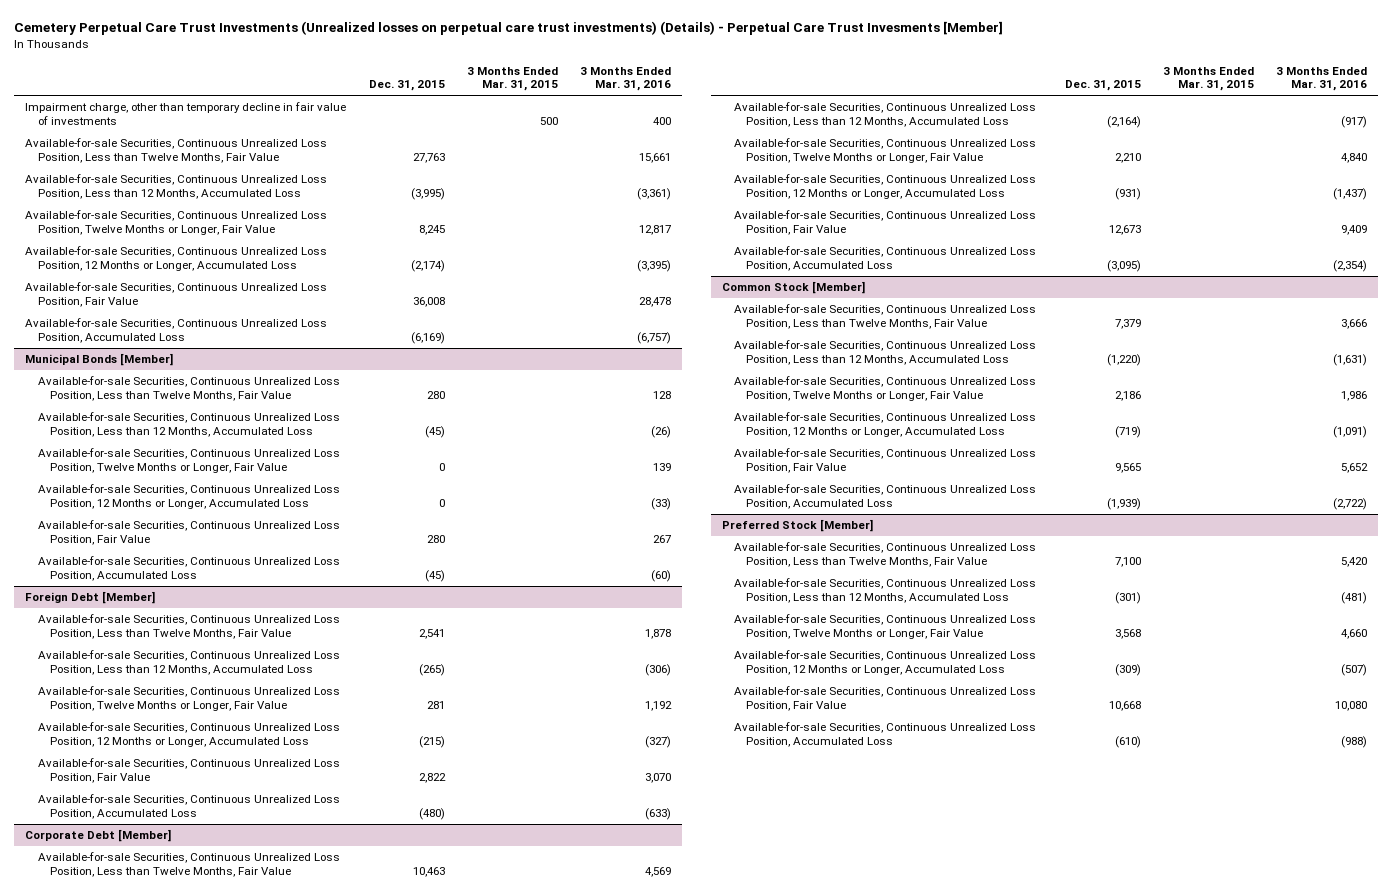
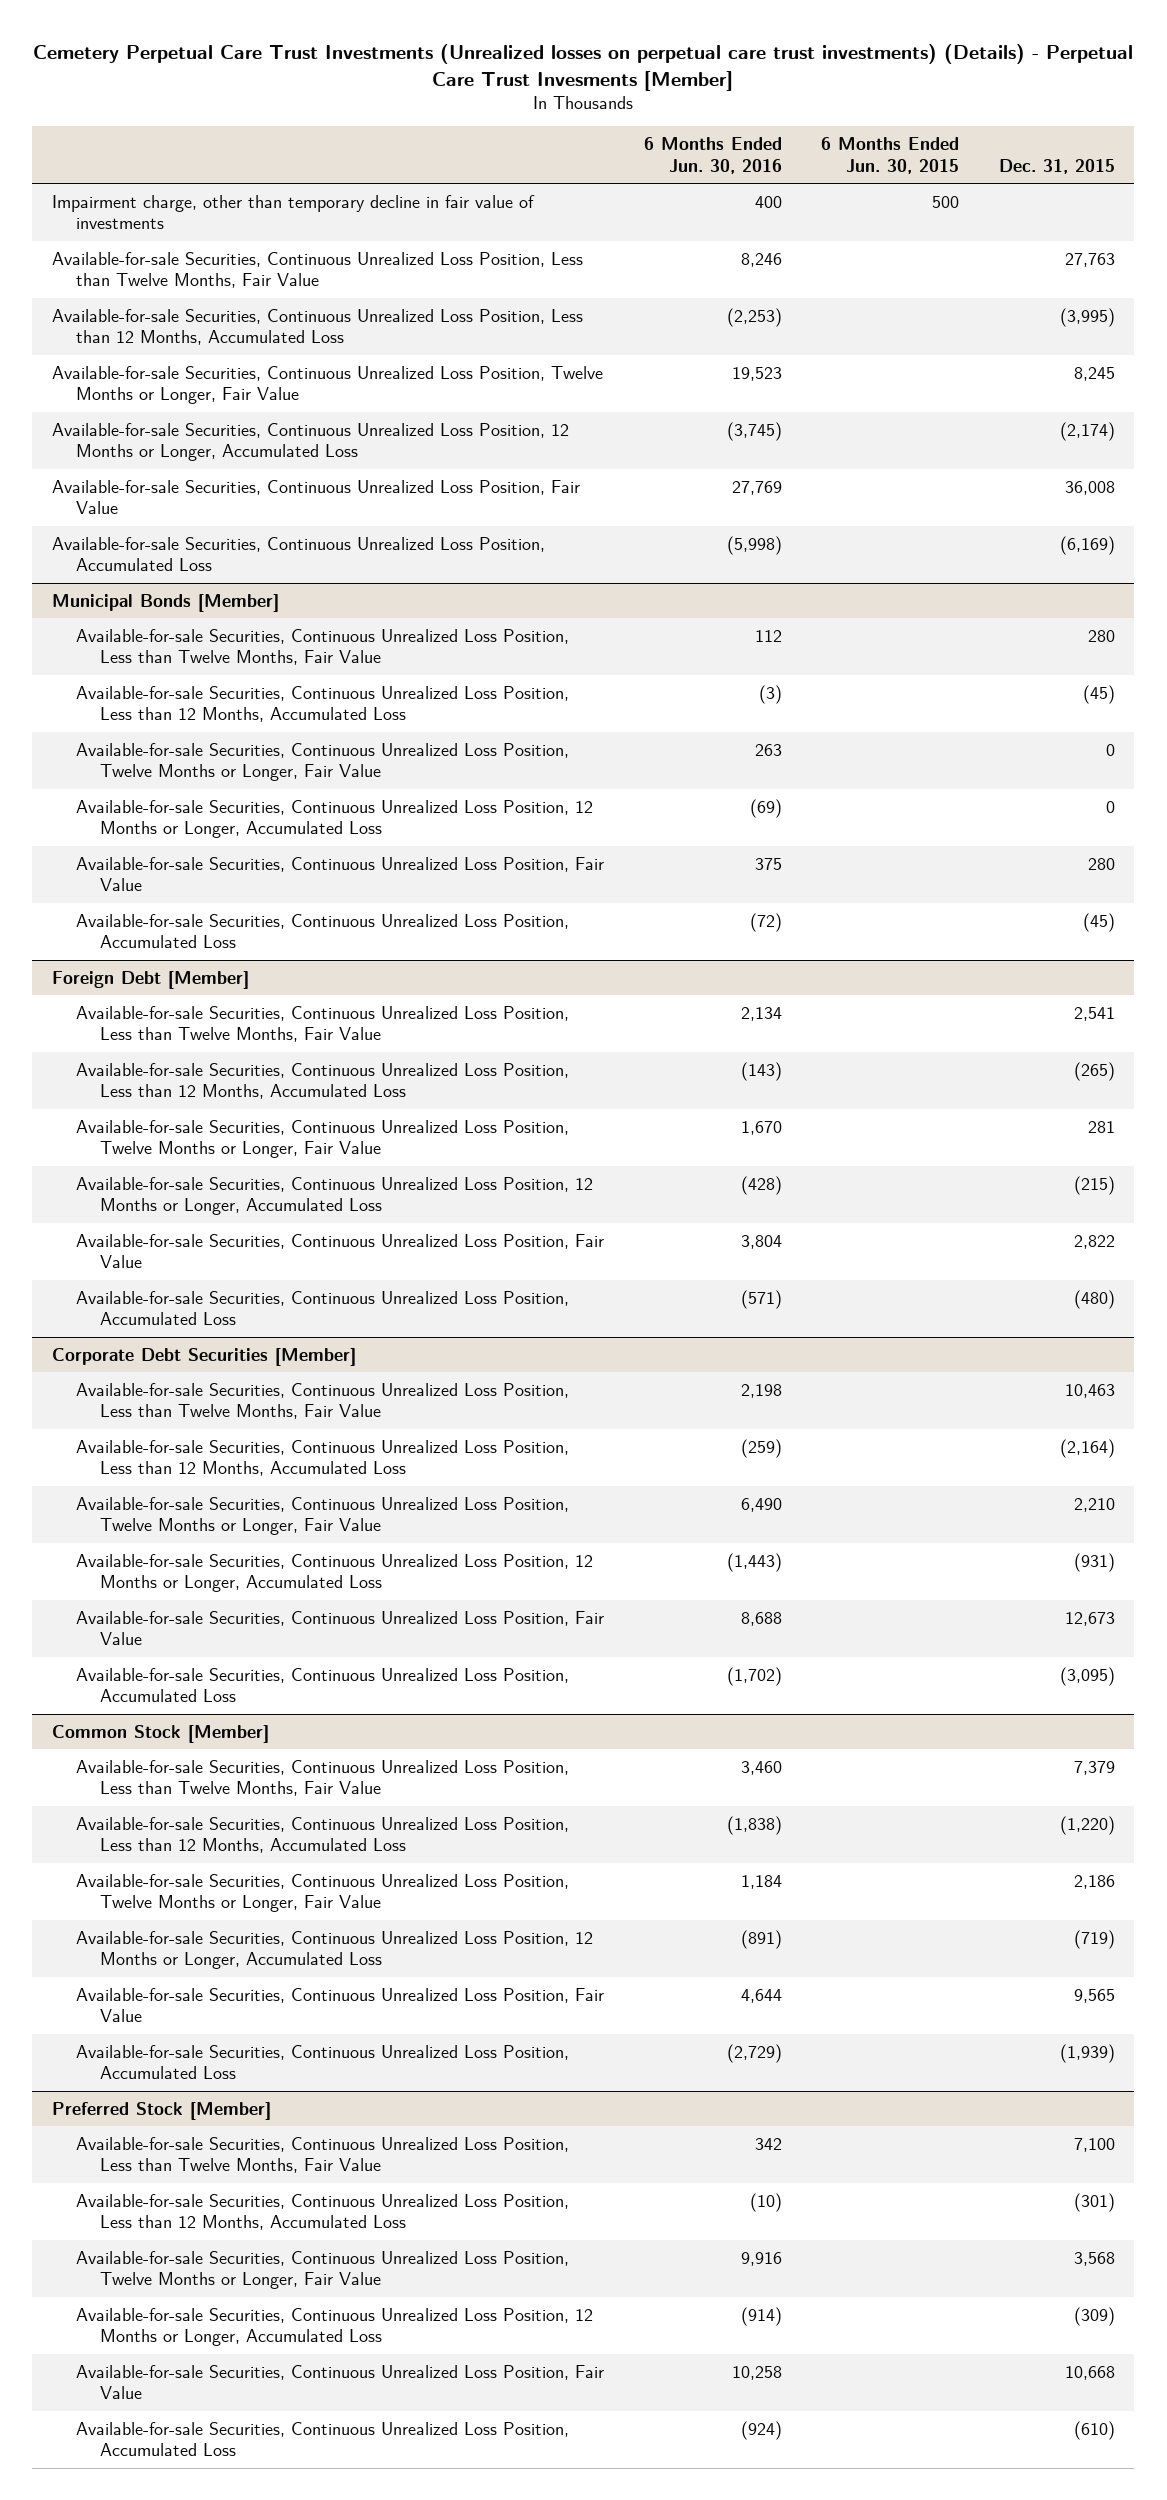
- | Dec. 31, 2015 | 3 Months Ended Mar. 31, 2015 | 3 Months Ended Mar. 31, 2016
+ | 6 Months Ended Jun. 30, 2016 | 6 Months Ended Jun. 30, 2015 | Dec. 31, 2015
- Corporate Debt [Member]
+ Corporate Debt Securities [Member]

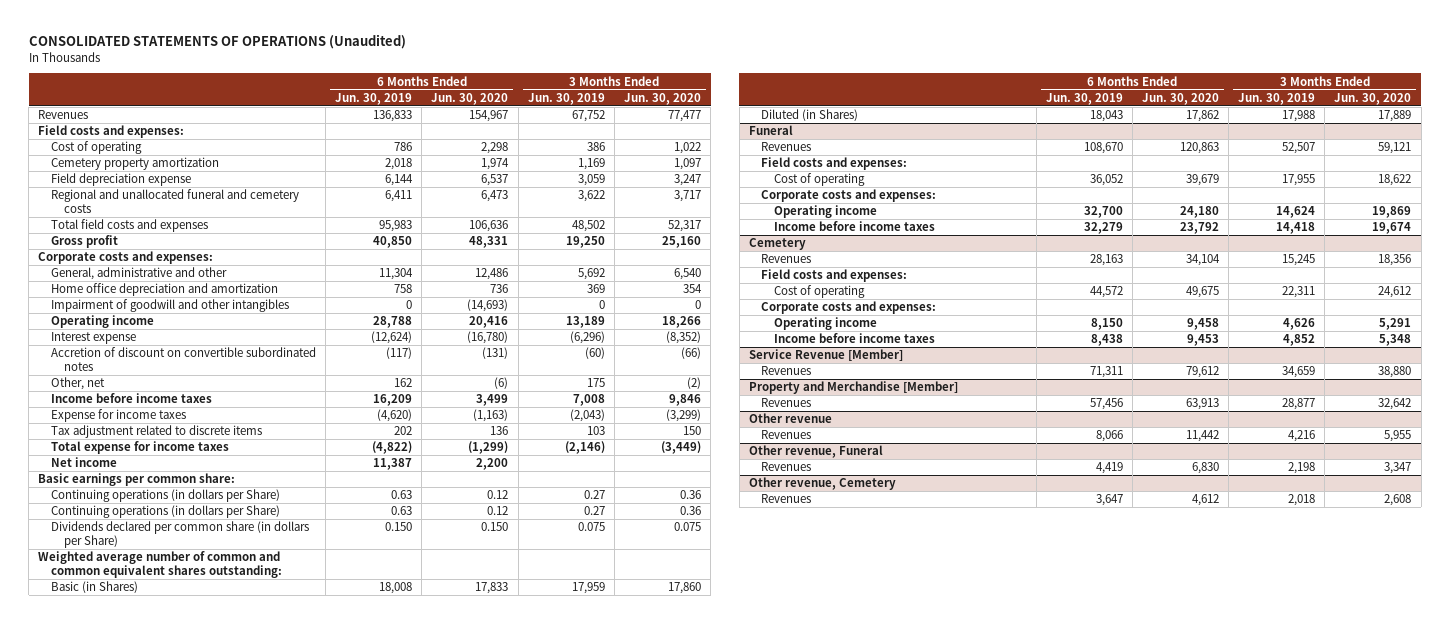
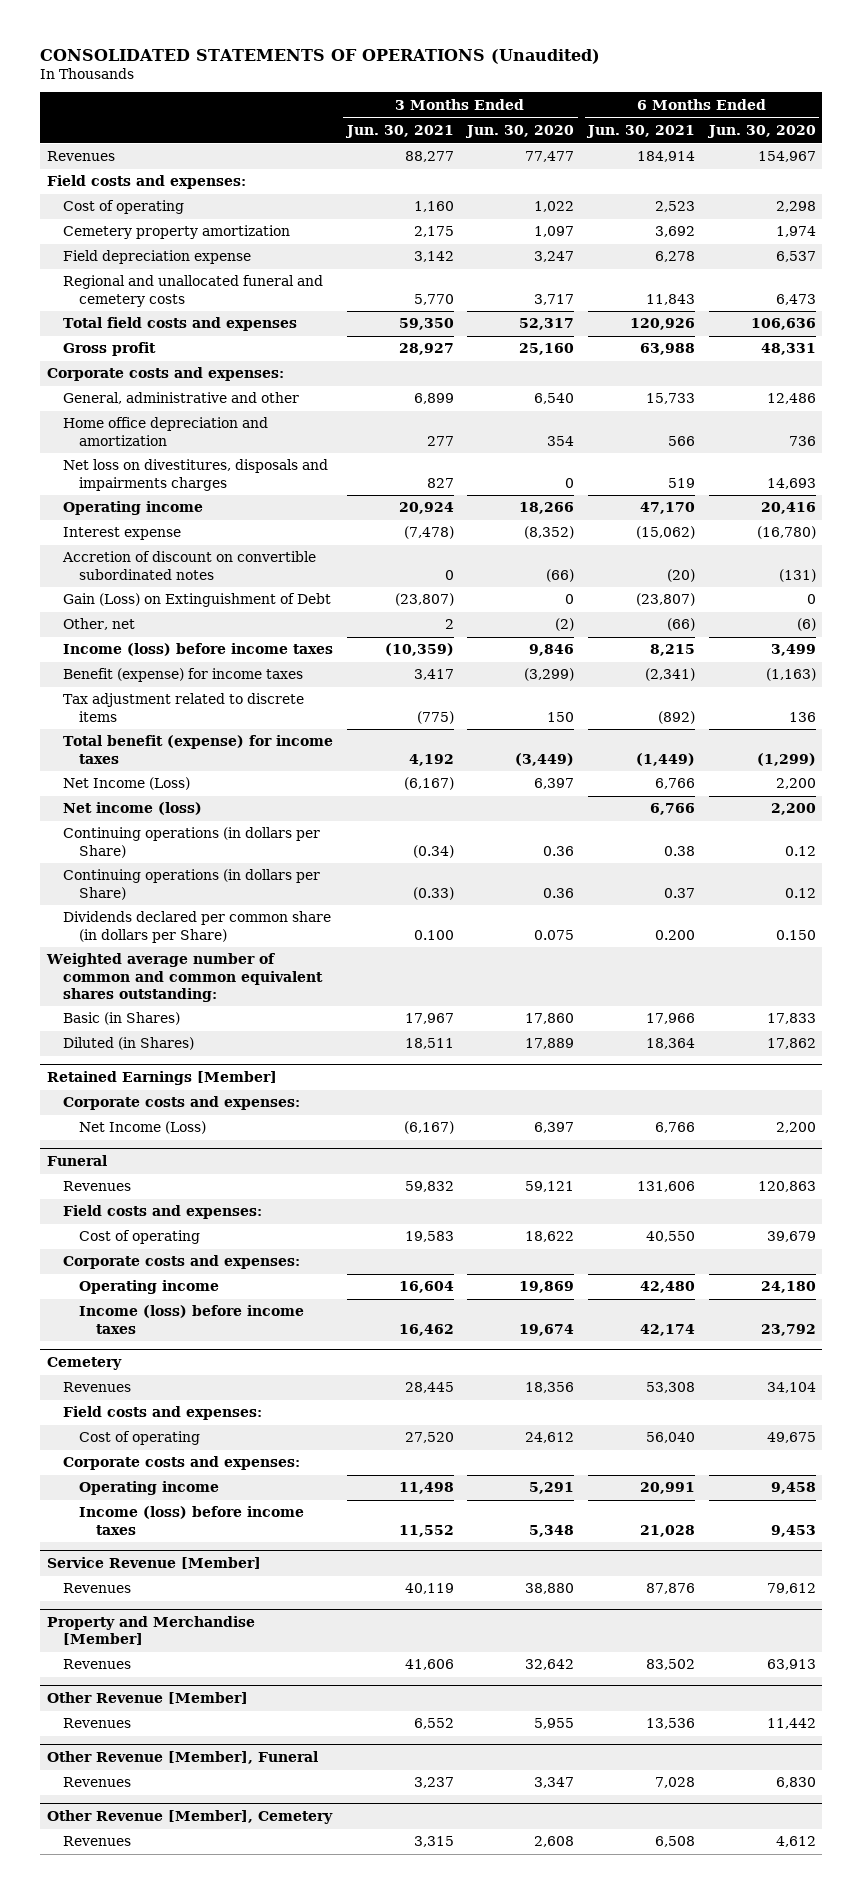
- | 6 Months Ended Jun. 30, 2019 | 6 Months Ended Jun. 30, 2020 | 3 Months Ended Jun. 30, 2019 | 3 Months Ended Jun. 30, 2020
+ | 3 Months Ended Jun. 30, 2021 | 3 Months Ended Jun. 30, 2020 | 6 Months Ended Jun. 30, 2021 | 6 Months Ended Jun. 30, 2020
- Impairment of goodwill and other intangibles | 0 | (14,693) | 0 | 0
+ Net loss on divestitures, disposals and impairments charges | 827 | 0 | 519 | 14,693
+ Gain (Loss) on Extinguishment of Debt | (23,807) | 0 | (23,807) | 0
- Income before income taxes | 16,209 | 3,499 | 7,008 | 9,846
- Expense for income taxes | (4,620) | (1,163) | (2,043) | (3,299)
+ Income (loss) before income taxes | (10,359) | 9,846 | 8,215 | 3,499
+ Benefit (expense) for income taxes | 3,417 | (3,299) | (2,341) | (1,163)
- Total expense for income taxes | (4,822) | (1,299) | (2,146) | (3,449)
- Net income | 11,387 | 2,200 | |
- Basic earnings per common share:
+ Total benefit (expense) for income taxes | 4,192 | (3,449) | (1,449) | (1,299)
+ Net Income (Loss) | (6,167) | 6,397 | 6,766 | 2,200
+ Net income (loss) | | | 6,766 | 2,200
+ Retained Earnings [Member]
+ Corporate costs and expenses:
+ Net Income (Loss) | (6,167) | 6,397 | 6,766 | 2,200
@ Funeral
- Income before income taxes | 32,279 | 23,792 | 14,418 | 19,674
+ Income (loss) before income taxes | 16,462 | 19,674 | 42,174 | 23,792
@ Cemetery
- Income before income taxes | 8,438 | 9,453 | 4,852 | 5,348
+ Income (loss) before income taxes | 11,552 | 5,348 | 21,028 | 9,453
- Other revenue
+ Other Revenue [Member]
- Other revenue, Funeral
+ Other Revenue [Member], Funeral
- Other revenue, Cemetery
+ Other Revenue [Member], Cemetery

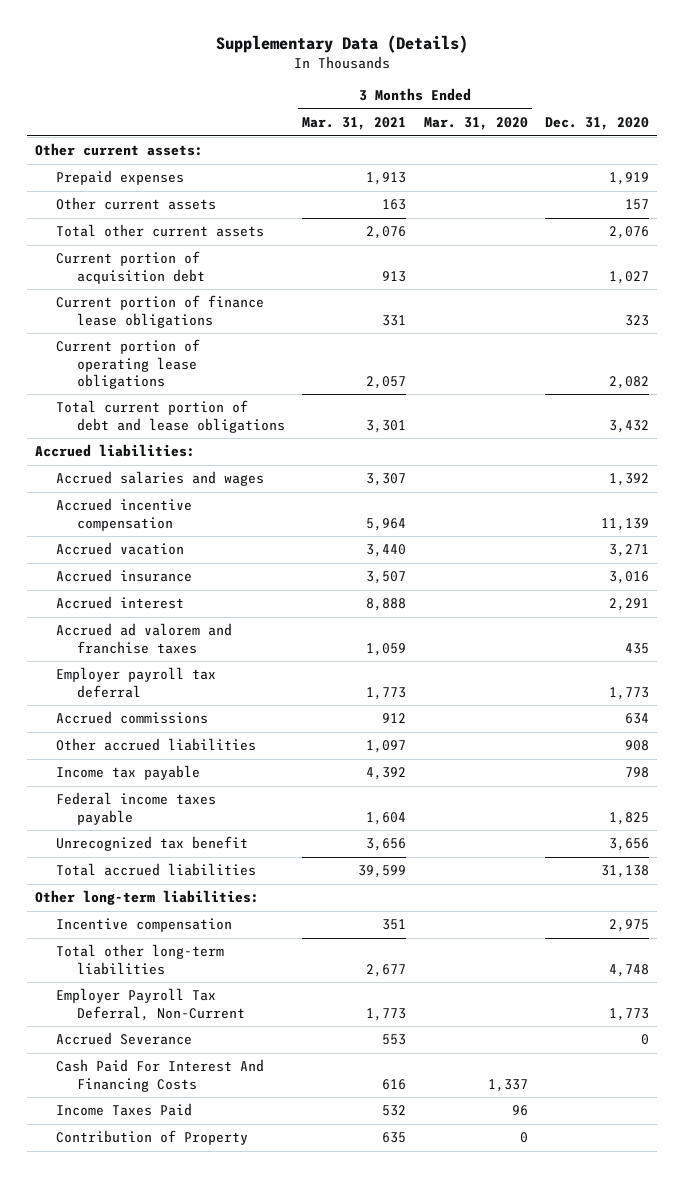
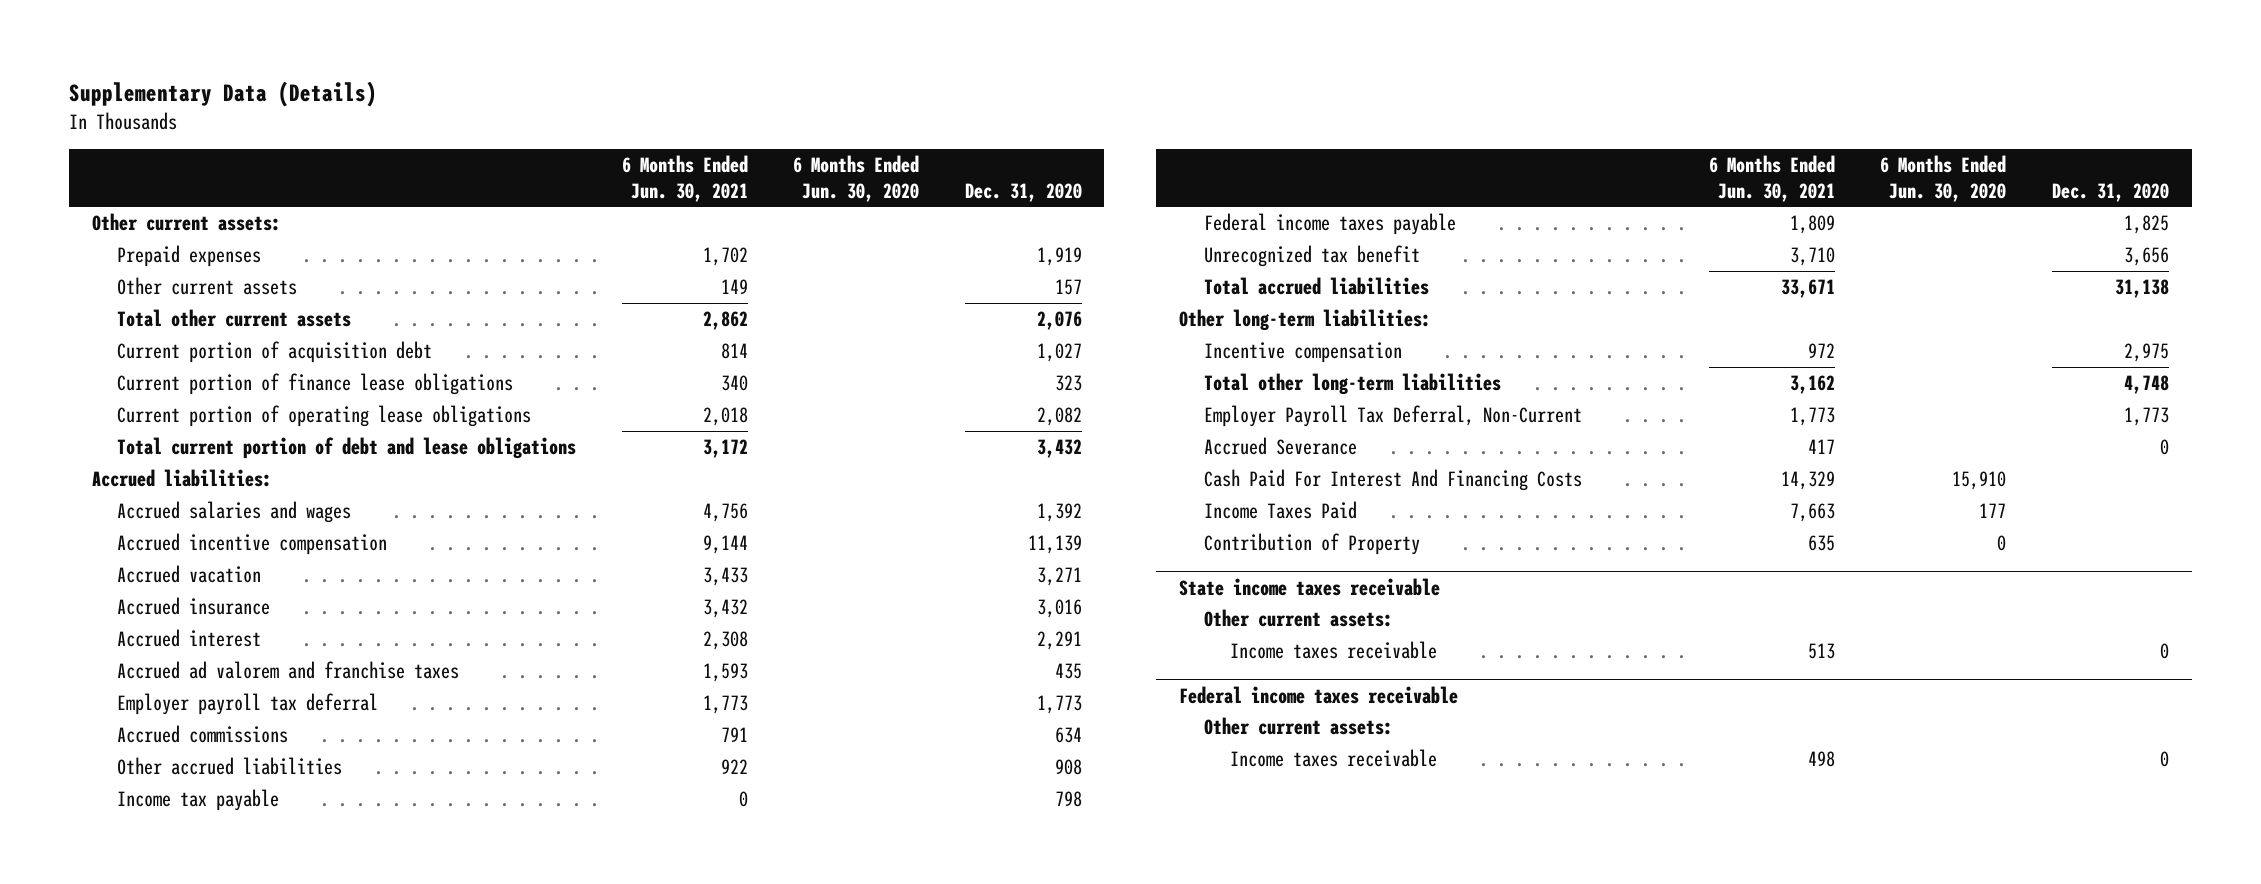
- | 3 Months Ended Mar. 31, 2021 | 3 Months Ended Mar. 31, 2020 | Dec. 31, 2020
+ | 6 Months Ended Jun. 30, 2021 | 6 Months Ended Jun. 30, 2020 | Dec. 31, 2020
+ State income taxes receivable
+ Other current assets:
+ Income taxes receivable | 513 | | 0
+ Federal income taxes receivable
+ Other current assets:
+ Income taxes receivable | 498 | | 0

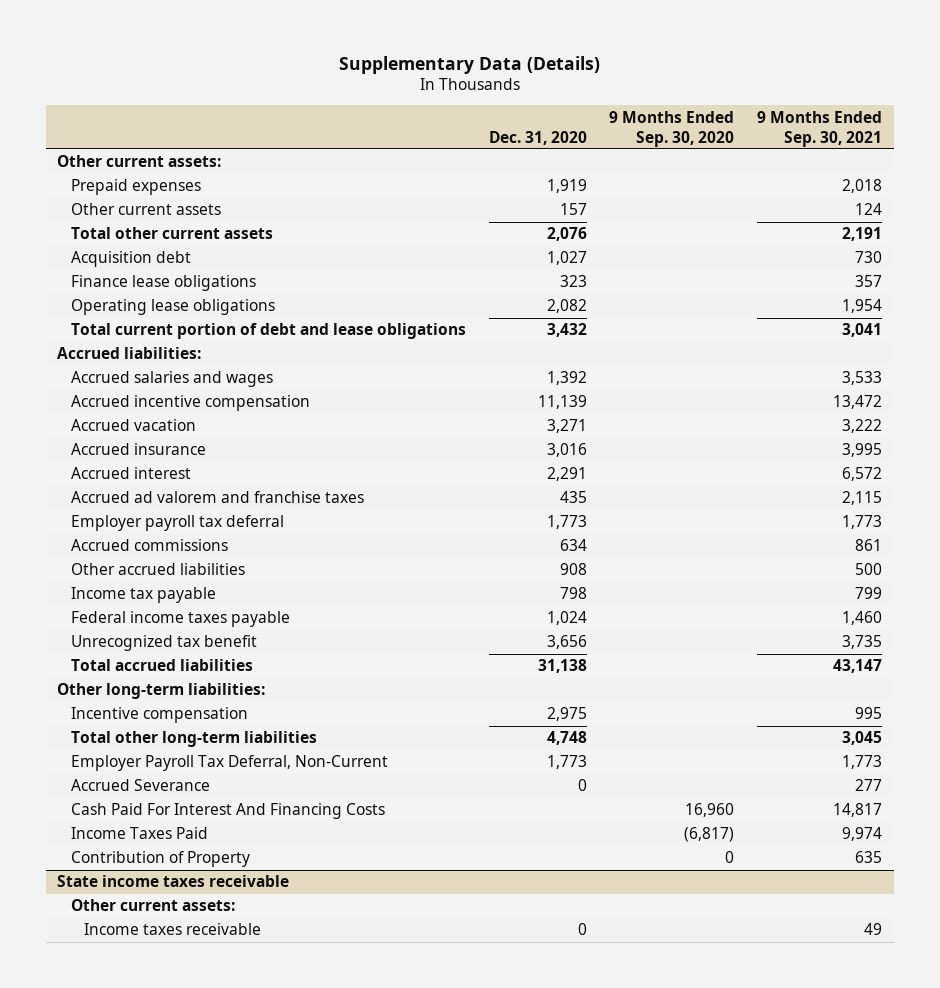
- | 6 Months Ended Jun. 30, 2021 | 6 Months Ended Jun. 30, 2020 | Dec. 31, 2020
+ | Dec. 31, 2020 | 9 Months Ended Sep. 30, 2020 | 9 Months Ended Sep. 30, 2021
- Current portion of acquisition debt | 814 | | 1,027
- Current portion of finance lease obligations | 340 | | 323
- Current portion of operating lease obligations | 2,018 | | 2,082
+ Acquisition debt | 1,027 | | 730
+ Finance lease obligations | 323 | | 357
+ Operating lease obligations | 2,082 | | 1,954
- Federal income taxes payable | 1,809 | | 1,825
+ Federal income taxes payable | 1,024 | | 1,460
- Federal income taxes receivable
- Other current assets:
- Income taxes receivable | 498 | | 0

